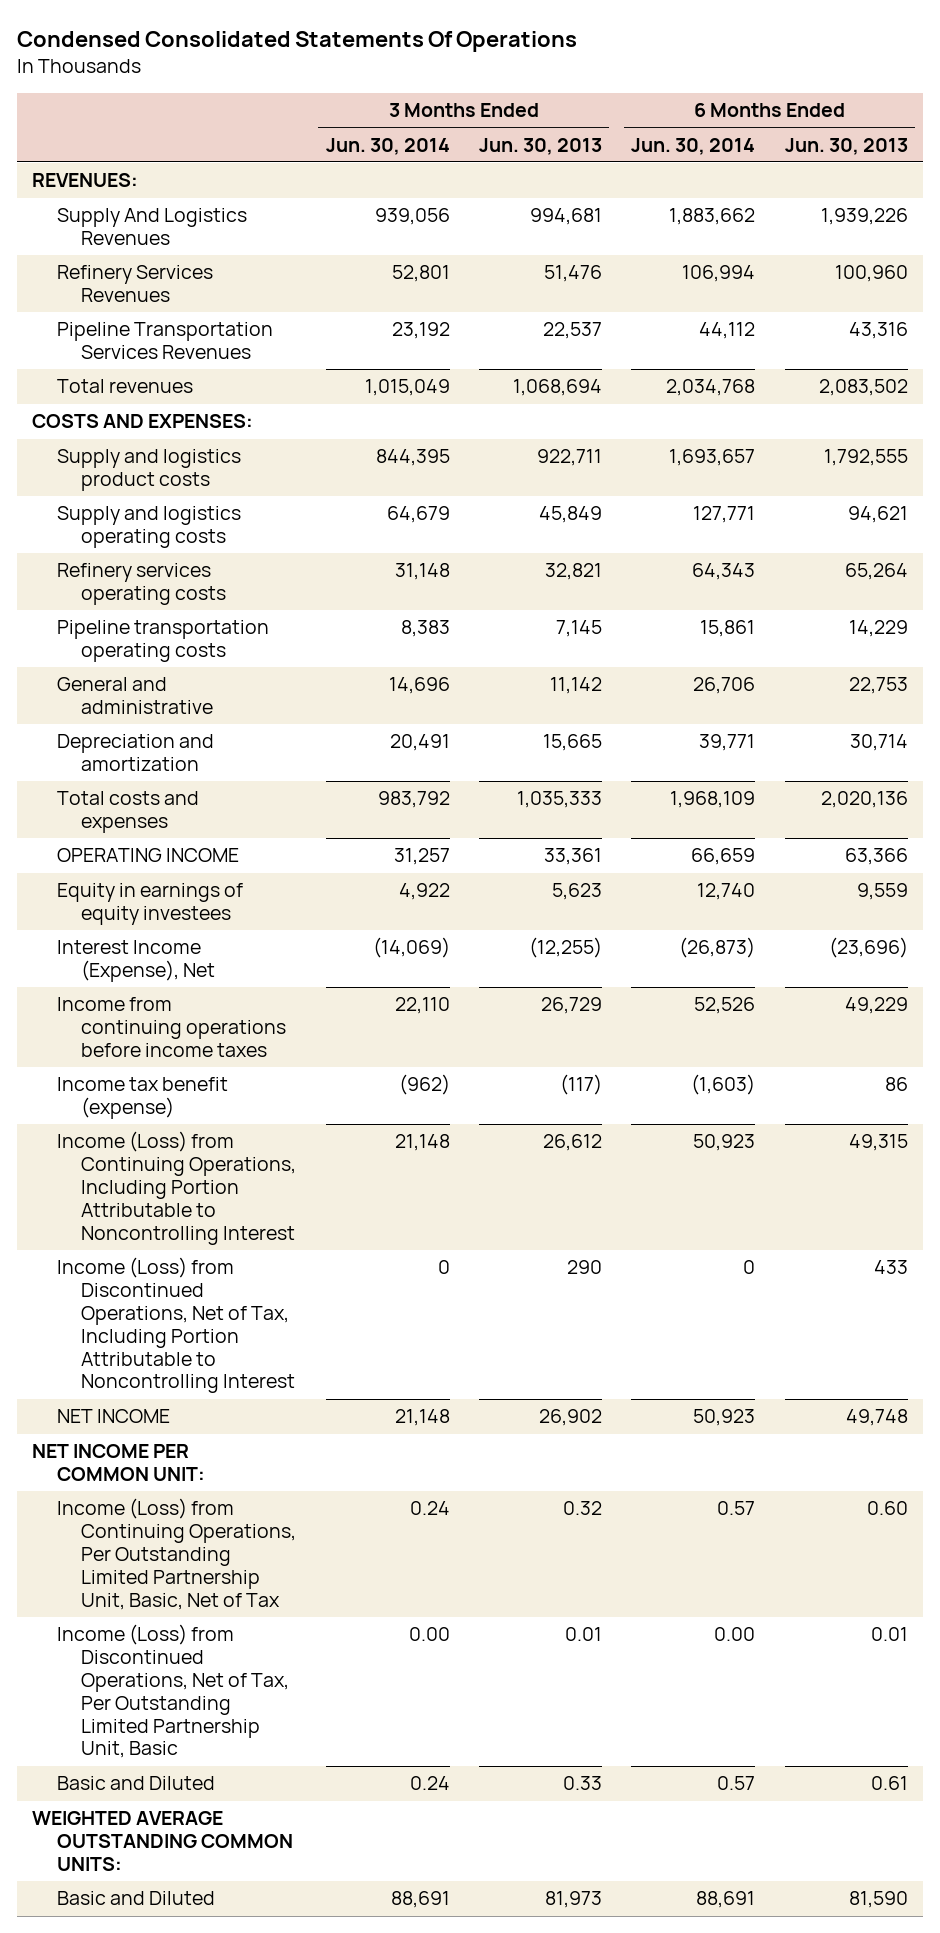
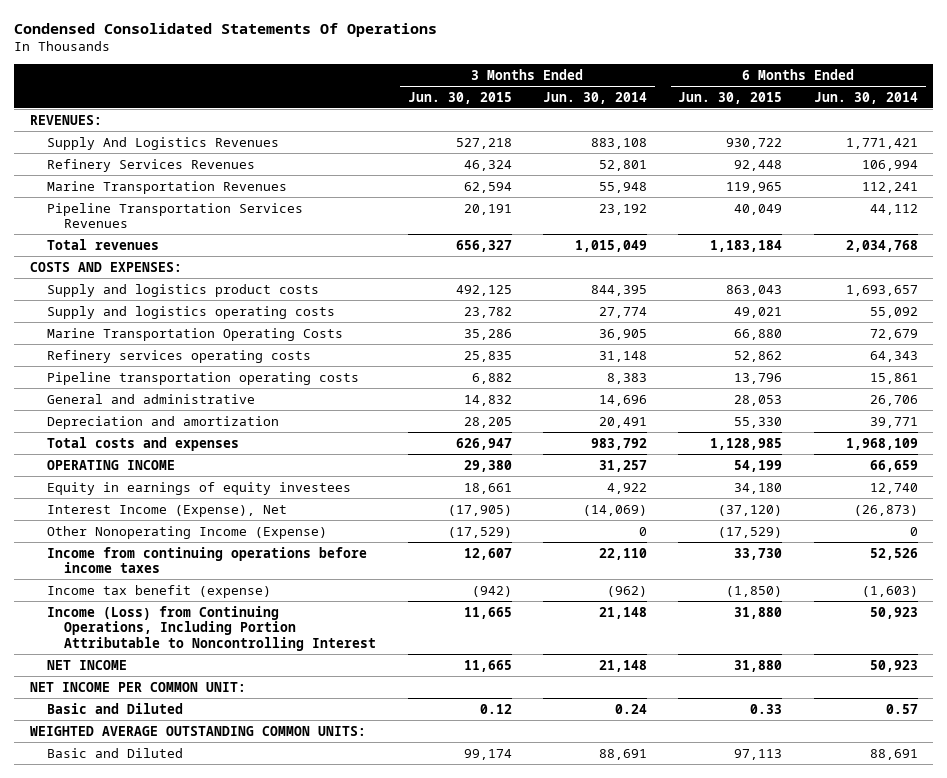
- | 3 Months Ended Jun. 30, 2014 | 3 Months Ended Jun. 30, 2013 | 6 Months Ended Jun. 30, 2014 | 6 Months Ended Jun. 30, 2013
+ | 3 Months Ended Jun. 30, 2015 | 3 Months Ended Jun. 30, 2014 | 6 Months Ended Jun. 30, 2015 | 6 Months Ended Jun. 30, 2014
- Supply And Logistics Revenues | 939,056 | 994,681 | 1,883,662 | 1,939,226
+ Supply And Logistics Revenues | 527,218 | 883,108 | 930,722 | 1,771,421
+ Marine Transportation Revenues | 62,594 | 55,948 | 119,965 | 112,241
- Supply and logistics operating costs | 64,679 | 45,849 | 127,771 | 94,621
+ Supply and logistics operating costs | 23,782 | 27,774 | 49,021 | 55,092
+ Marine Transportation Operating Costs | 35,286 | 36,905 | 66,880 | 72,679
+ Other Nonoperating Income (Expense) | (17,529) | 0 | (17,529) | 0
- Income (Loss) from Discontinued Operations, Net of Tax, Including Portion Attributable to Noncontrolling Interest | 0 | 290 | 0 | 433
- Income (Loss) from Continuing Operations, Per Outstanding Limited Partnership Unit, Basic, Net of Tax | 0.24 | 0.32 | 0.57 | 0.60
- Income (Loss) from Discontinued Operations, Net of Tax, Per Outstanding Limited Partnership Unit, Basic | 0.00 | 0.01 | 0.00 | 0.01

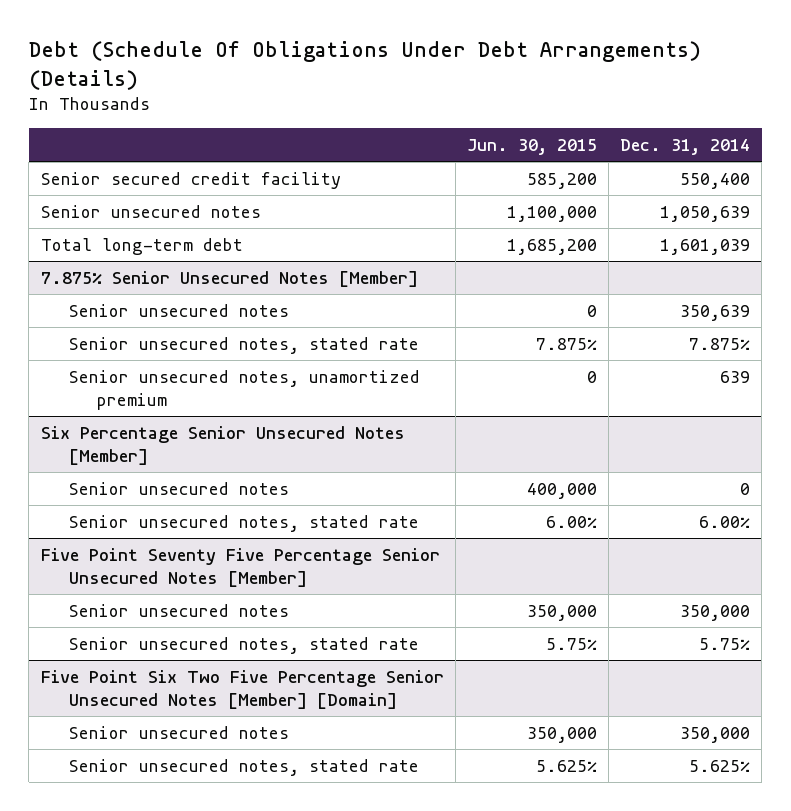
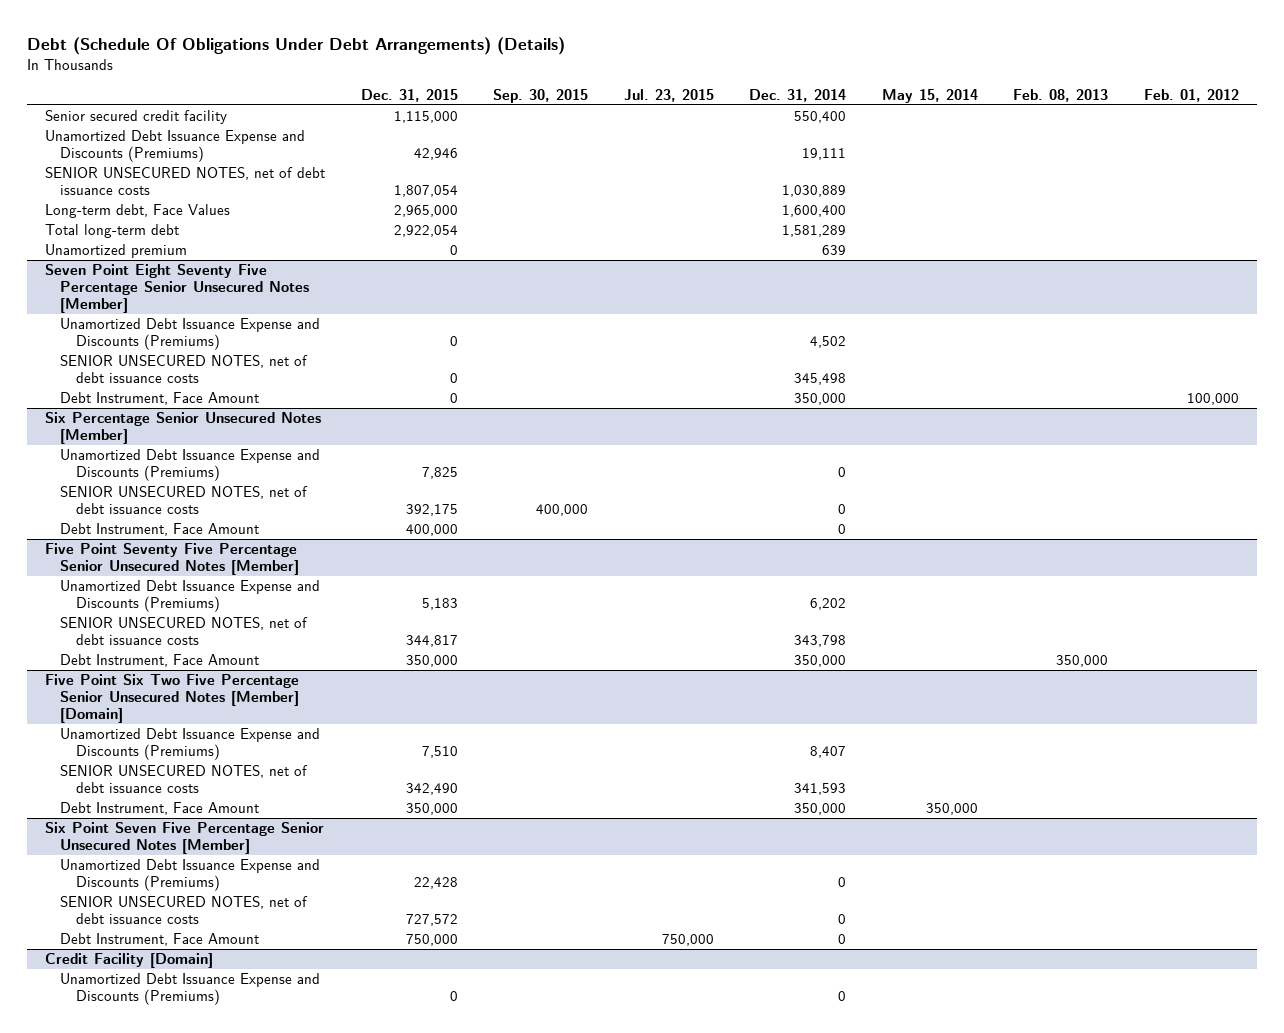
- | Jun. 30, 2015 | Dec. 31, 2014
+ | Dec. 31, 2015 | Sep. 30, 2015 | Jul. 23, 2015 | Dec. 31, 2014 | May 15, 2014 | Feb. 08, 2013 | Feb. 01, 2012
- Senior unsecured notes | 1,100,000 | 1,050,639
- Total long-term debt | 1,685,200 | 1,601,039
- 7.875% Senior Unsecured Notes [Member]
- Senior unsecured notes | 0 | 350,639
- Senior unsecured notes, stated rate | 7.875% | 7.875%
- Senior unsecured notes, unamortized premium | 0 | 639
+ Unamortized Debt Issuance Expense and Discounts (Premiums) | 42,946 | | | 19,111 | | |
+ SENIOR UNSECURED NOTES, net of debt issuance costs | 1,807,054 | | | 1,030,889 | | |
+ Long-term debt, Face Values | 2,965,000 | | | 1,600,400 | | |
+ Total long-term debt | 2,922,054 | | | 1,581,289 | | |
+ Unamortized premium | 0 | | | 639 | | |
+ Seven Point Eight Seventy Five Percentage Senior Unsecured Notes [Member]
+ Unamortized Debt Issuance Expense and Discounts (Premiums) | 0 | | | 4,502 | | |
+ SENIOR UNSECURED NOTES, net of debt issuance costs | 0 | | | 345,498 | | |
+ Debt Instrument, Face Amount | 0 | | | 350,000 | | | 100,000
@ Six Percentage Senior Unsecured Notes [Member]
- Senior unsecured notes | 400,000 | 0
- Senior unsecured notes, stated rate | 6.00% | 6.00%
+ Unamortized Debt Issuance Expense and Discounts (Premiums) | 7,825 | | | 0 | | |
+ SENIOR UNSECURED NOTES, net of debt issuance costs | 392,175 | 400,000 | | 0 | | |
+ Debt Instrument, Face Amount | 400,000 | | | 0 | | |
@ Five Point Seventy Five Percentage Senior Unsecured Notes [Member]
- Senior unsecured notes | 350,000 | 350,000
- Senior unsecured notes, stated rate | 5.75% | 5.75%
+ Unamortized Debt Issuance Expense and Discounts (Premiums) | 5,183 | | | 6,202 | | |
+ SENIOR UNSECURED NOTES, net of debt issuance costs | 344,817 | | | 343,798 | | |
+ Debt Instrument, Face Amount | 350,000 | | | 350,000 | | 350,000 |
@ Five Point Six Two Five Percentage Senior Unsecured Notes [Member] [Domain]
- Senior unsecured notes | 350,000 | 350,000
- Senior unsecured notes, stated rate | 5.625% | 5.625%
+ Unamortized Debt Issuance Expense and Discounts (Premiums) | 7,510 | | | 8,407 | | |
+ SENIOR UNSECURED NOTES, net of debt issuance costs | 342,490 | | | 341,593 | | |
+ Debt Instrument, Face Amount | 350,000 | | | 350,000 | 350,000 | |
+ Six Point Seven Five Percentage Senior Unsecured Notes [Member]
+ Unamortized Debt Issuance Expense and Discounts (Premiums) | 22,428 | | | 0 | | |
+ SENIOR UNSECURED NOTES, net of debt issuance costs | 727,572 | | | 0 | | |
+ Debt Instrument, Face Amount | 750,000 | | 750,000 | 0 | | |
+ Credit Facility [Domain]
+ Unamortized Debt Issuance Expense and Discounts (Premiums) | 0 | | | 0 | | |

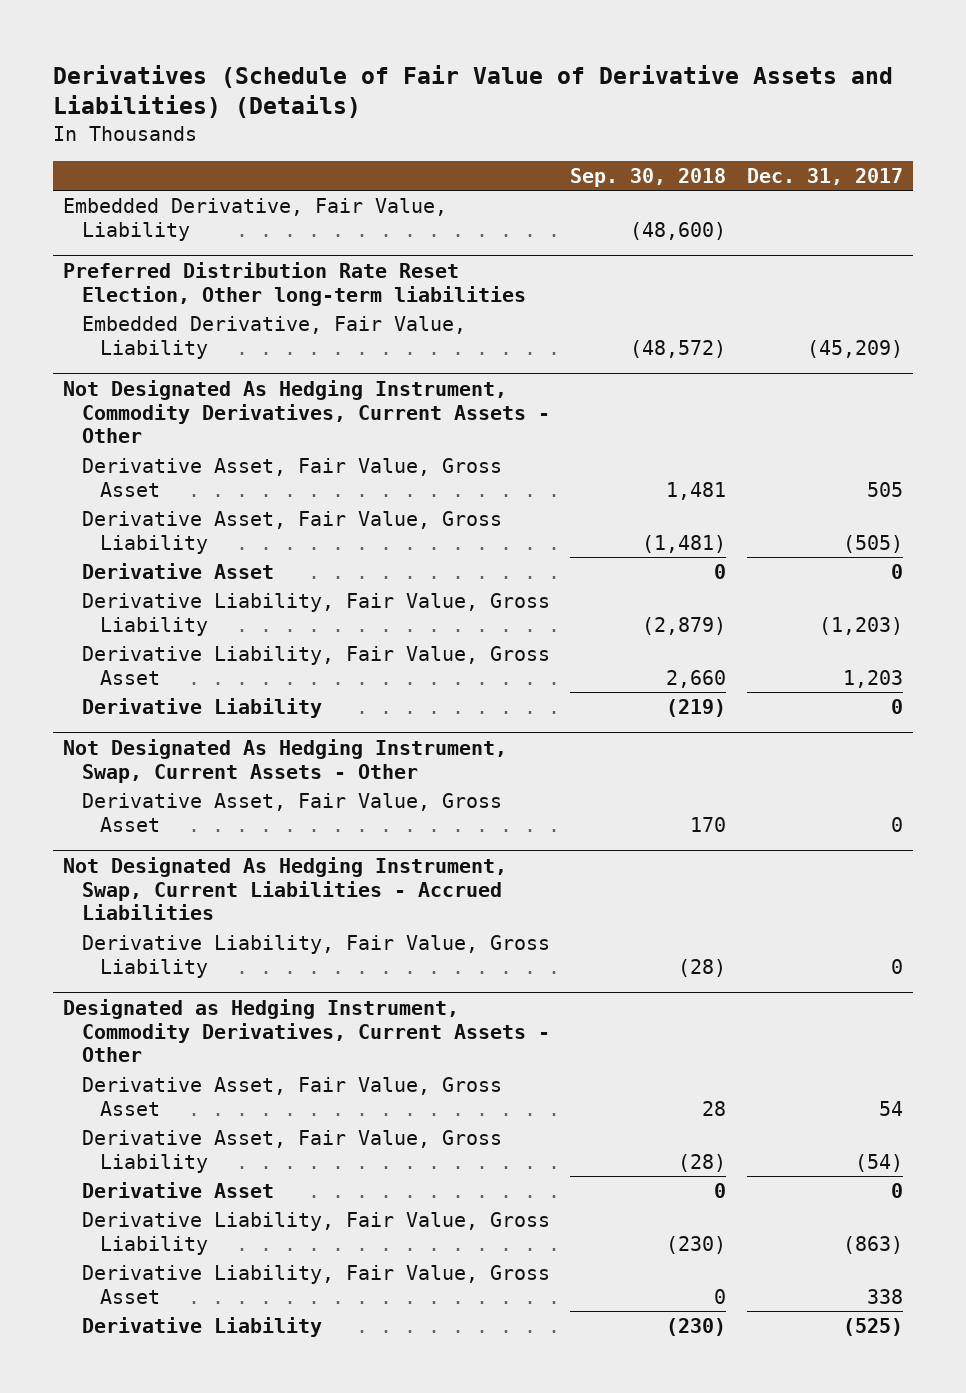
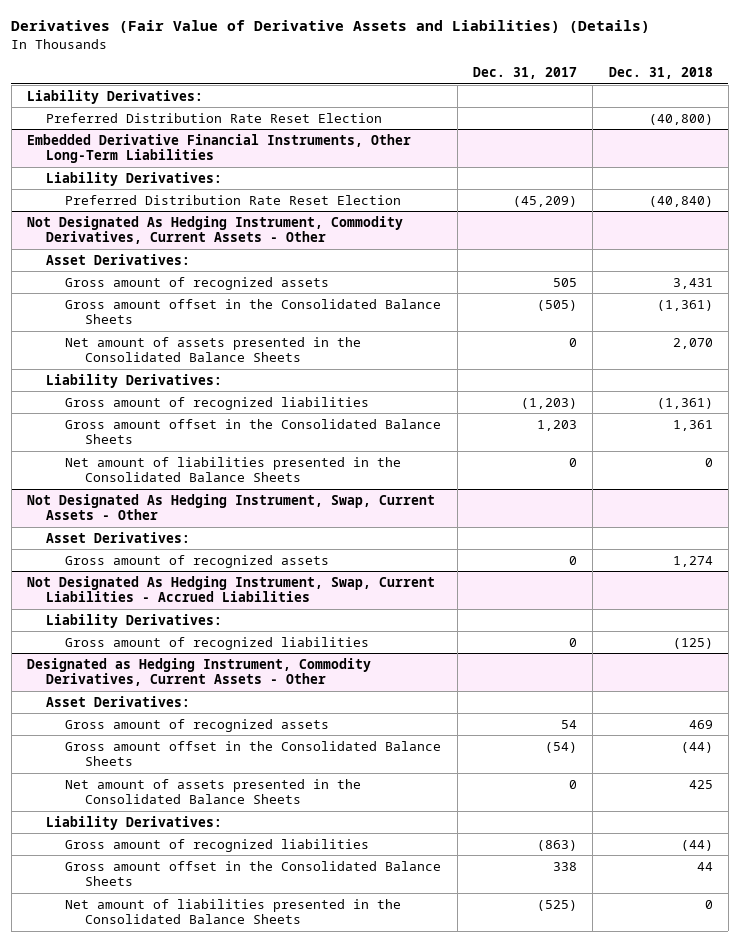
- Derivatives (Schedule of Fair Value of Derivative Assets and Liabilities) (Details)
+ Derivatives (Fair Value of Derivative Assets and Liabilities) (Details)
- | Sep. 30, 2018 | Dec. 31, 2017
+ | Dec. 31, 2017 | Dec. 31, 2018
- Embedded Derivative, Fair Value, Liability | (48,600) |
- Preferred Distribution Rate Reset Election, Other long-term liabilities
- Embedded Derivative, Fair Value, Liability | (48,572) | (45,209)
+ Liability Derivatives:
+ Preferred Distribution Rate Reset Election | | (40,800)
+ Embedded Derivative Financial Instruments, Other Long-Term Liabilities
+ Liability Derivatives:
+ Preferred Distribution Rate Reset Election | (45,209) | (40,840)
@ Not Designated As Hedging Instrument, Commodity Derivatives, Current Assets - Other
- Derivative Asset, Fair Value, Gross Asset | 1,481 | 505
- Derivative Asset, Fair Value, Gross Liability | (1,481) | (505)
- Derivative Asset | 0 | 0
- Derivative Liability, Fair Value, Gross Liability | (2,879) | (1,203)
- Derivative Liability, Fair Value, Gross Asset | 2,660 | 1,203
- Derivative Liability | (219) | 0
+ Asset Derivatives:
+ Gross amount of recognized assets | 505 | 3,431
+ Gross amount offset in the Consolidated Balance Sheets | (505) | (1,361)
+ Net amount of assets presented in the Consolidated Balance Sheets | 0 | 2,070
+ Liability Derivatives:
+ Gross amount of recognized liabilities | (1,203) | (1,361)
+ Gross amount offset in the Consolidated Balance Sheets | 1,203 | 1,361
+ Net amount of liabilities presented in the Consolidated Balance Sheets | 0 | 0
@ Not Designated As Hedging Instrument, Swap, Current Assets - Other
- Derivative Asset, Fair Value, Gross Asset | 170 | 0
+ Asset Derivatives:
+ Gross amount of recognized assets | 0 | 1,274
@ Not Designated As Hedging Instrument, Swap, Current Liabilities - Accrued Liabilities
- Derivative Liability, Fair Value, Gross Liability | (28) | 0
+ Liability Derivatives:
+ Gross amount of recognized liabilities | 0 | (125)
@ Designated as Hedging Instrument, Commodity Derivatives, Current Assets - Other
- Derivative Asset, Fair Value, Gross Asset | 28 | 54
- Derivative Asset, Fair Value, Gross Liability | (28) | (54)
- Derivative Asset | 0 | 0
- Derivative Liability, Fair Value, Gross Liability | (230) | (863)
- Derivative Liability, Fair Value, Gross Asset | 0 | 338
- Derivative Liability | (230) | (525)
+ Asset Derivatives:
+ Gross amount of recognized assets | 54 | 469
+ Gross amount offset in the Consolidated Balance Sheets | (54) | (44)
+ Net amount of assets presented in the Consolidated Balance Sheets | 0 | 425
+ Liability Derivatives:
+ Gross amount of recognized liabilities | (863) | (44)
+ Gross amount offset in the Consolidated Balance Sheets | 338 | 44
+ Net amount of liabilities presented in the Consolidated Balance Sheets | (525) | 0

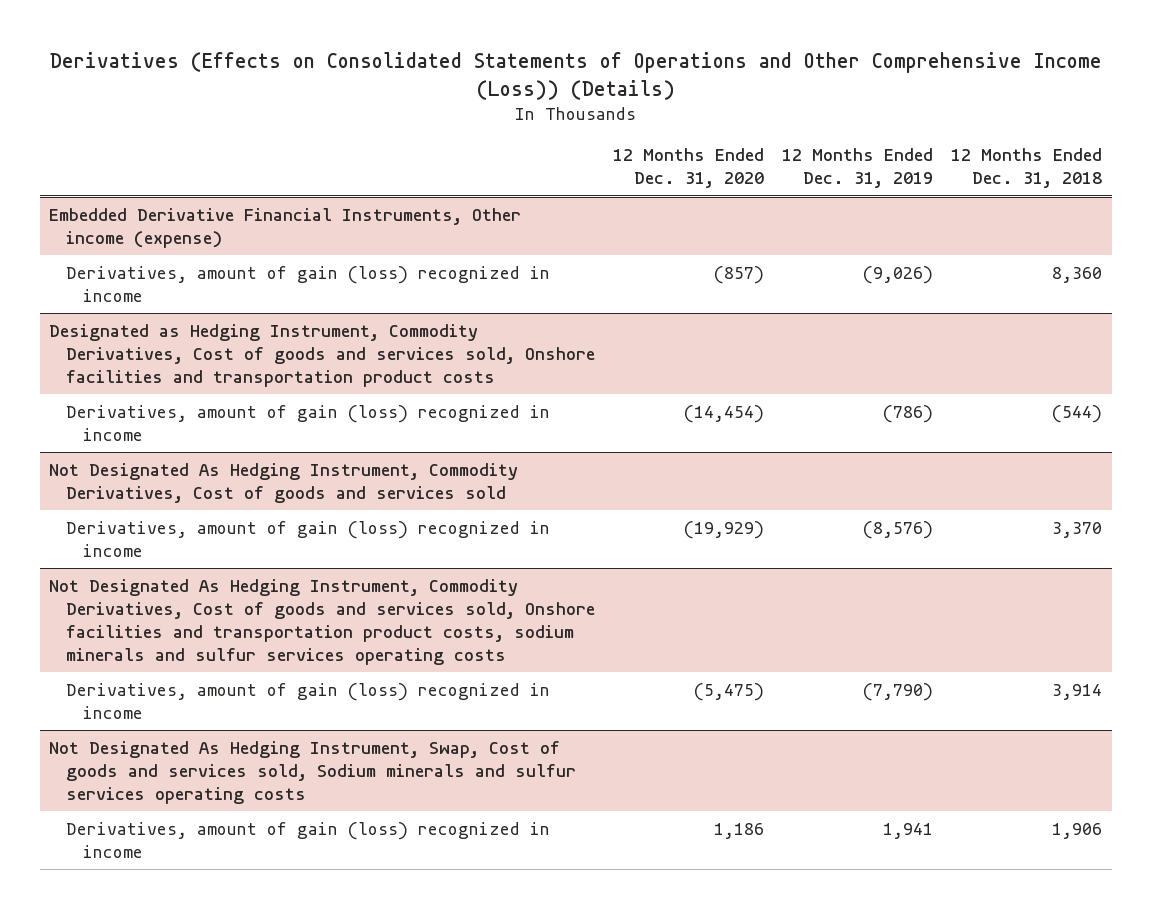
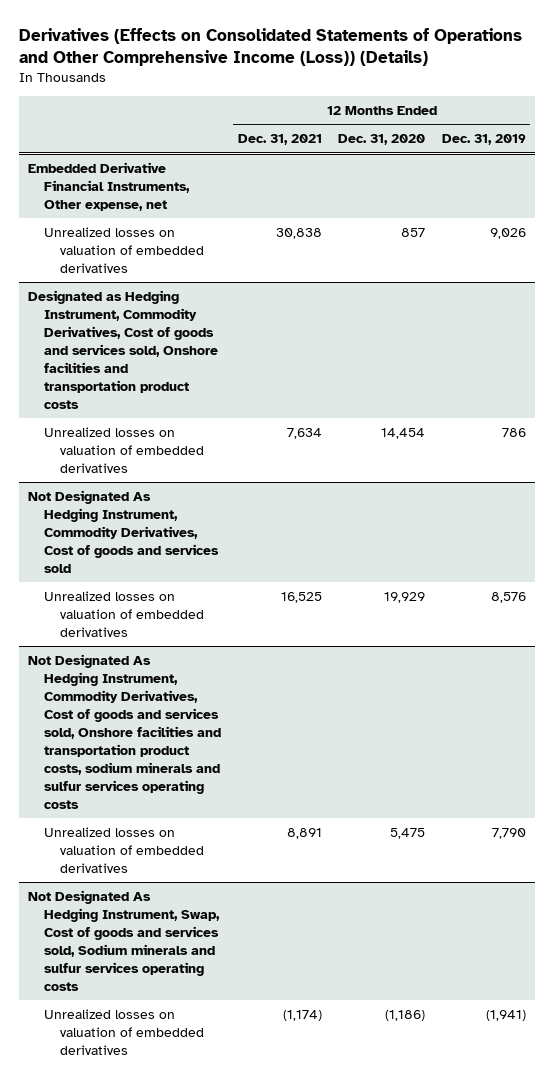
- | 12 Months Ended Dec. 31, 2020 | 12 Months Ended Dec. 31, 2019 | 12 Months Ended Dec. 31, 2018
+ | 12 Months Ended Dec. 31, 2021 | 12 Months Ended Dec. 31, 2020 | 12 Months Ended Dec. 31, 2019
- Embedded Derivative Financial Instruments, Other income (expense)
- Derivatives, amount of gain (loss) recognized in income | (857) | (9,026) | 8,360
+ Embedded Derivative Financial Instruments, Other expense, net
+ Unrealized losses on valuation of embedded derivatives | 30,838 | 857 | 9,026
@ Designated as Hedging Instrument, Commodity Derivatives, Cost of goods and services sold, Onshore facilities and transportation product costs
- Derivatives, amount of gain (loss) recognized in income | (14,454) | (786) | (544)
+ Unrealized losses on valuation of embedded derivatives | 7,634 | 14,454 | 786
@ Not Designated As Hedging Instrument, Commodity Derivatives, Cost of goods and services sold
- Derivatives, amount of gain (loss) recognized in income | (19,929) | (8,576) | 3,370
+ Unrealized losses on valuation of embedded derivatives | 16,525 | 19,929 | 8,576
@ Not Designated As Hedging Instrument, Commodity Derivatives, Cost of goods and services sold, Onshore facilities and transportation product costs, sodium minerals and sulfur services operating costs
- Derivatives, amount of gain (loss) recognized in income | (5,475) | (7,790) | 3,914
+ Unrealized losses on valuation of embedded derivatives | 8,891 | 5,475 | 7,790
@ Not Designated As Hedging Instrument, Swap, Cost of goods and services sold, Sodium minerals and sulfur services operating costs
- Derivatives, amount of gain (loss) recognized in income | 1,186 | 1,941 | 1,906
+ Unrealized losses on valuation of embedded derivatives | (1,174) | (1,186) | (1,941)

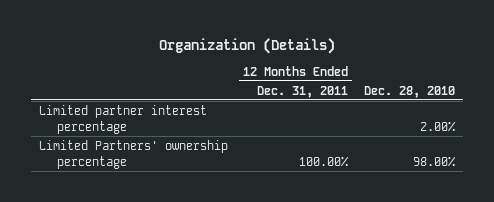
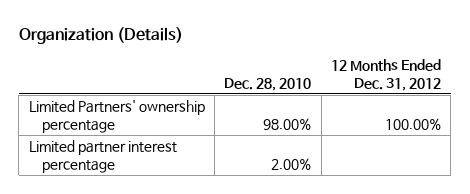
- | 12 Months Ended Dec. 31, 2011 | Dec. 28, 2010
+ | Dec. 28, 2010 | 12 Months Ended Dec. 31, 2012
moved down: Limited partner interest percentage | 2.00% |

